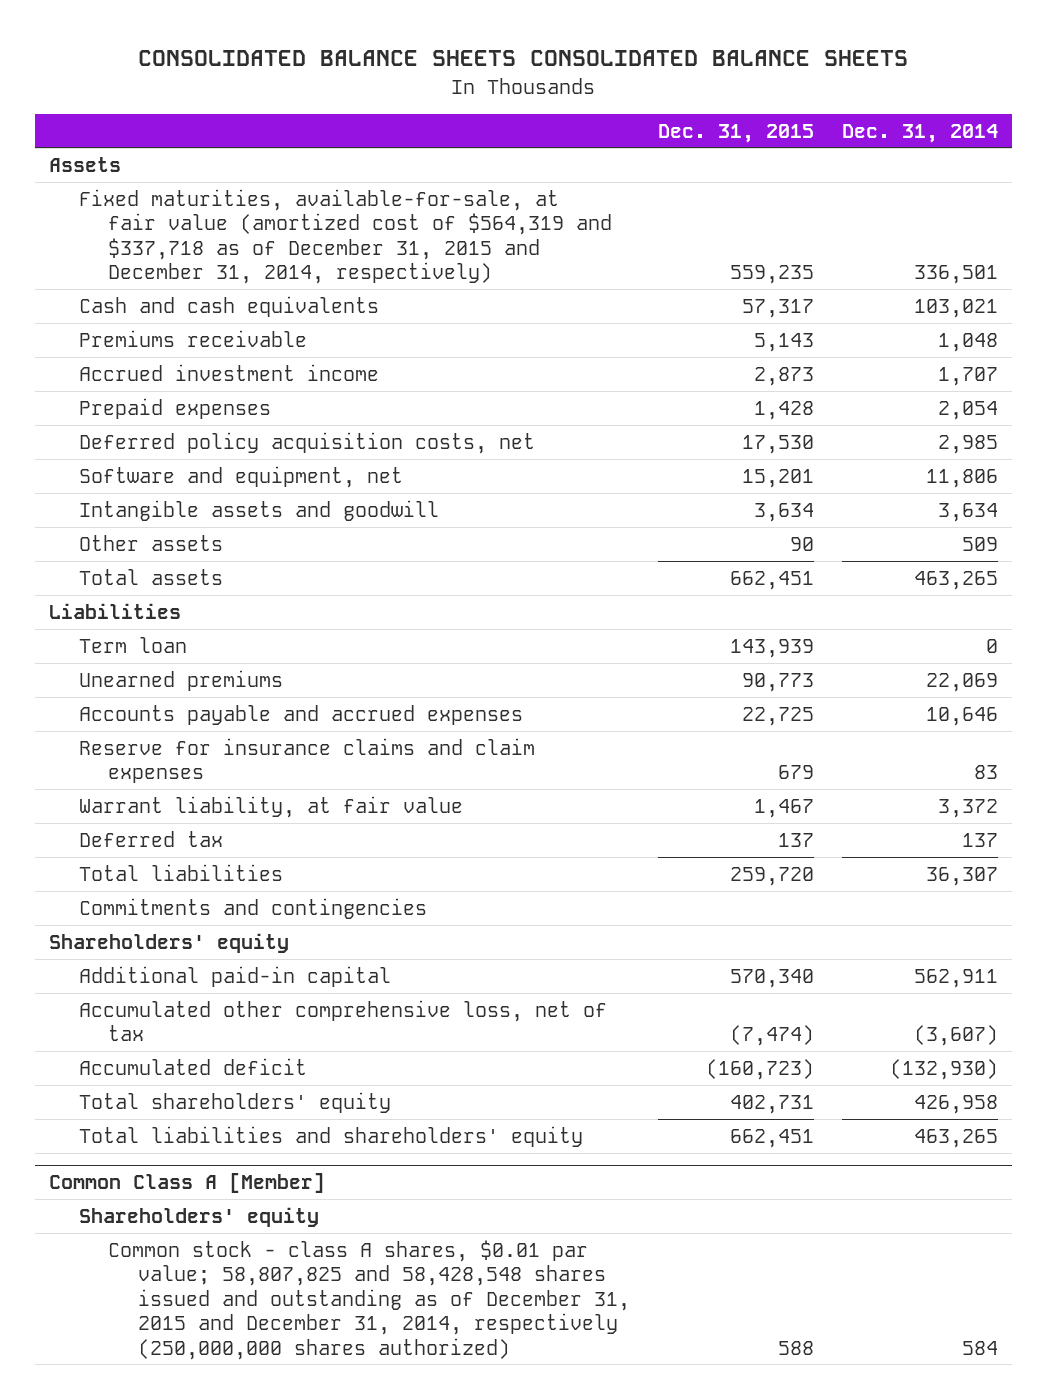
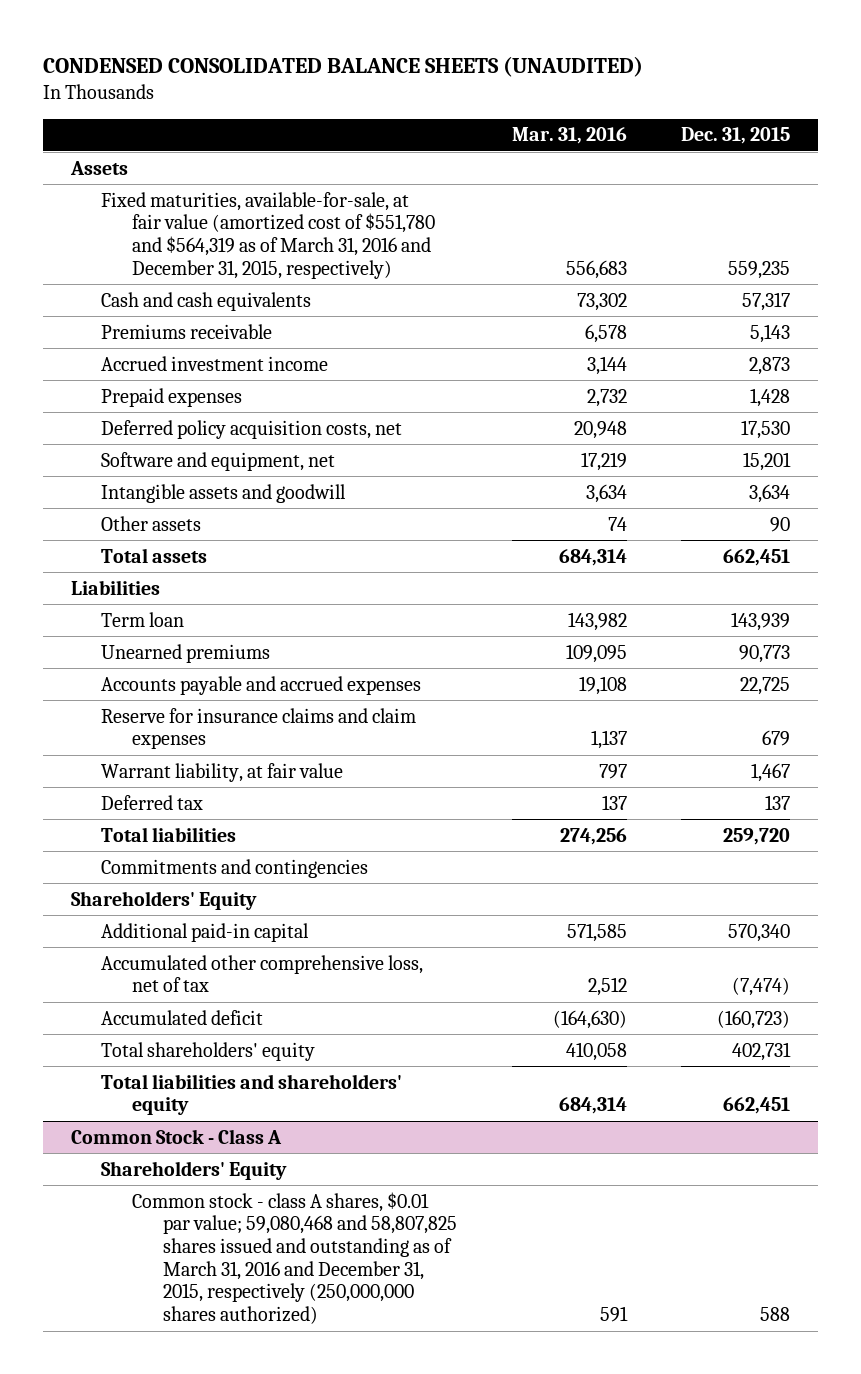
- CONSOLIDATED BALANCE SHEETS CONSOLIDATED BALANCE SHEETS
+ CONDENSED CONSOLIDATED BALANCE SHEETS (UNAUDITED)
- | Dec. 31, 2015 | Dec. 31, 2014
+ | Mar. 31, 2016 | Dec. 31, 2015
- Fixed maturities, available-for-sale, at fair value (amortized cost of $564,319 and $337,718 as of December 31, 2015 and December 31, 2014, respectively) | 559,235 | 336,501
+ Fixed maturities, available-for-sale, at fair value (amortized cost of $551,780 and $564,319 as of March 31, 2016 and December 31, 2015, respectively) | 556,683 | 559,235
- Shareholders' equity
+ Shareholders' Equity
- Common Class A [Member]
- Shareholders' equity
- Common stock - class A shares, $0.01 par value; 58,807,825 and 58,428,548 shares issued and outstanding as of December 31, 2015 and December 31, 2014, respectively (250,000,000 shares authorized) | 588 | 584
+ Common Stock - Class A
+ Shareholders' Equity
+ Common stock - class A shares, $0.01 par value; 59,080,468 and 58,807,825 shares issued and outstanding as of March 31, 2016 and December 31, 2015, respectively (250,000,000 shares authorized) | 591 | 588

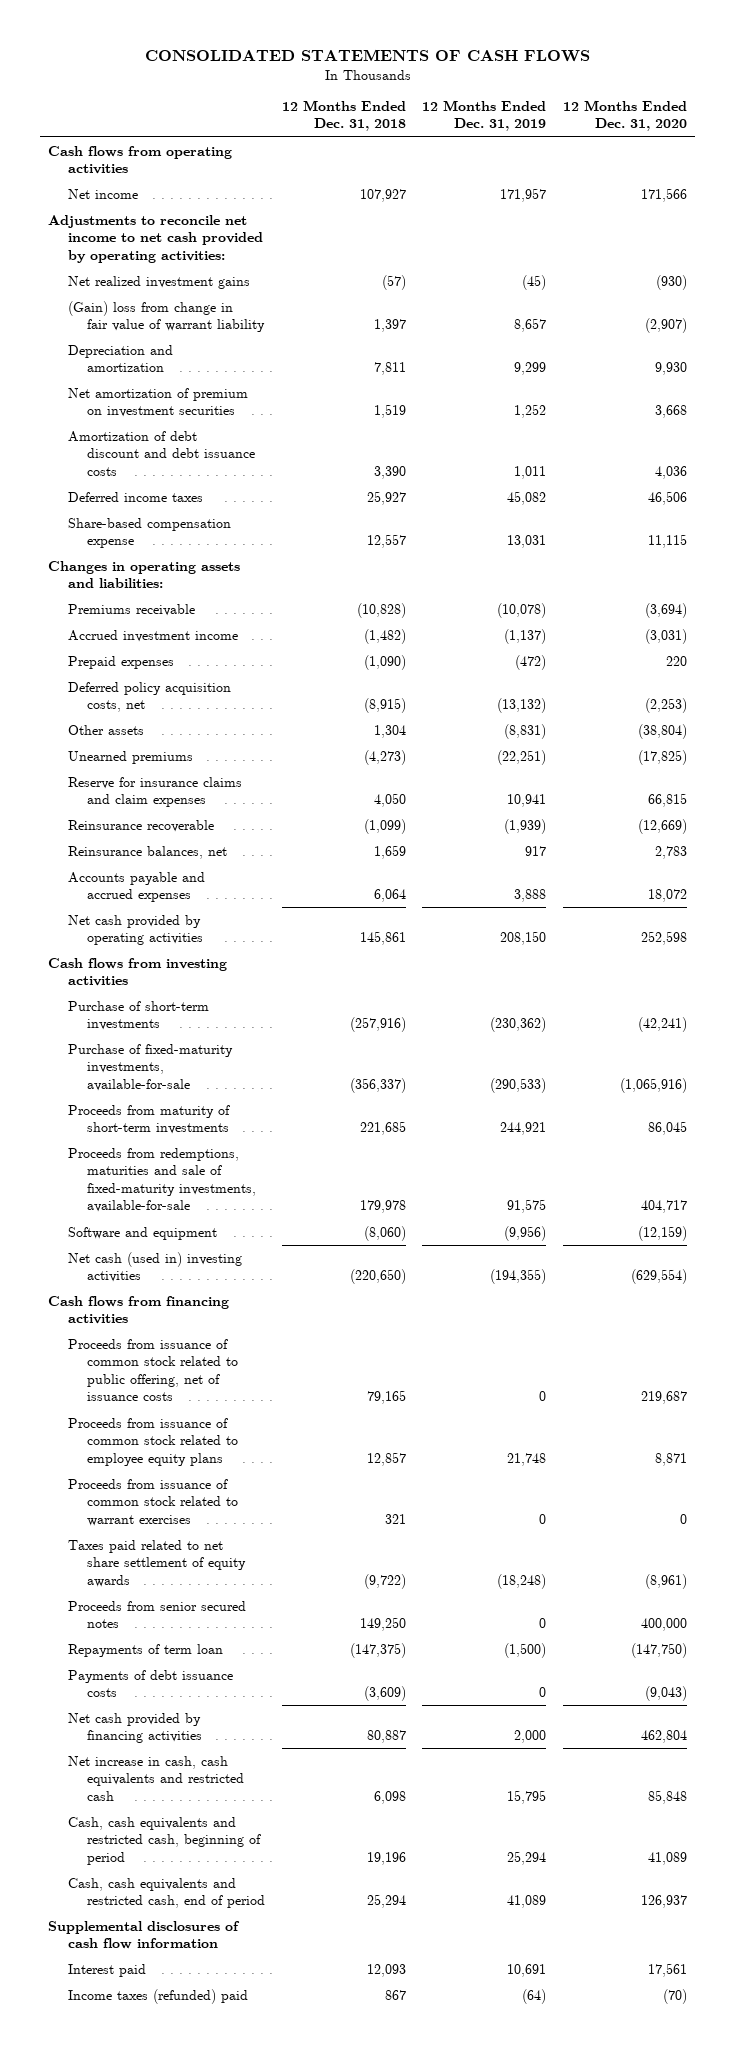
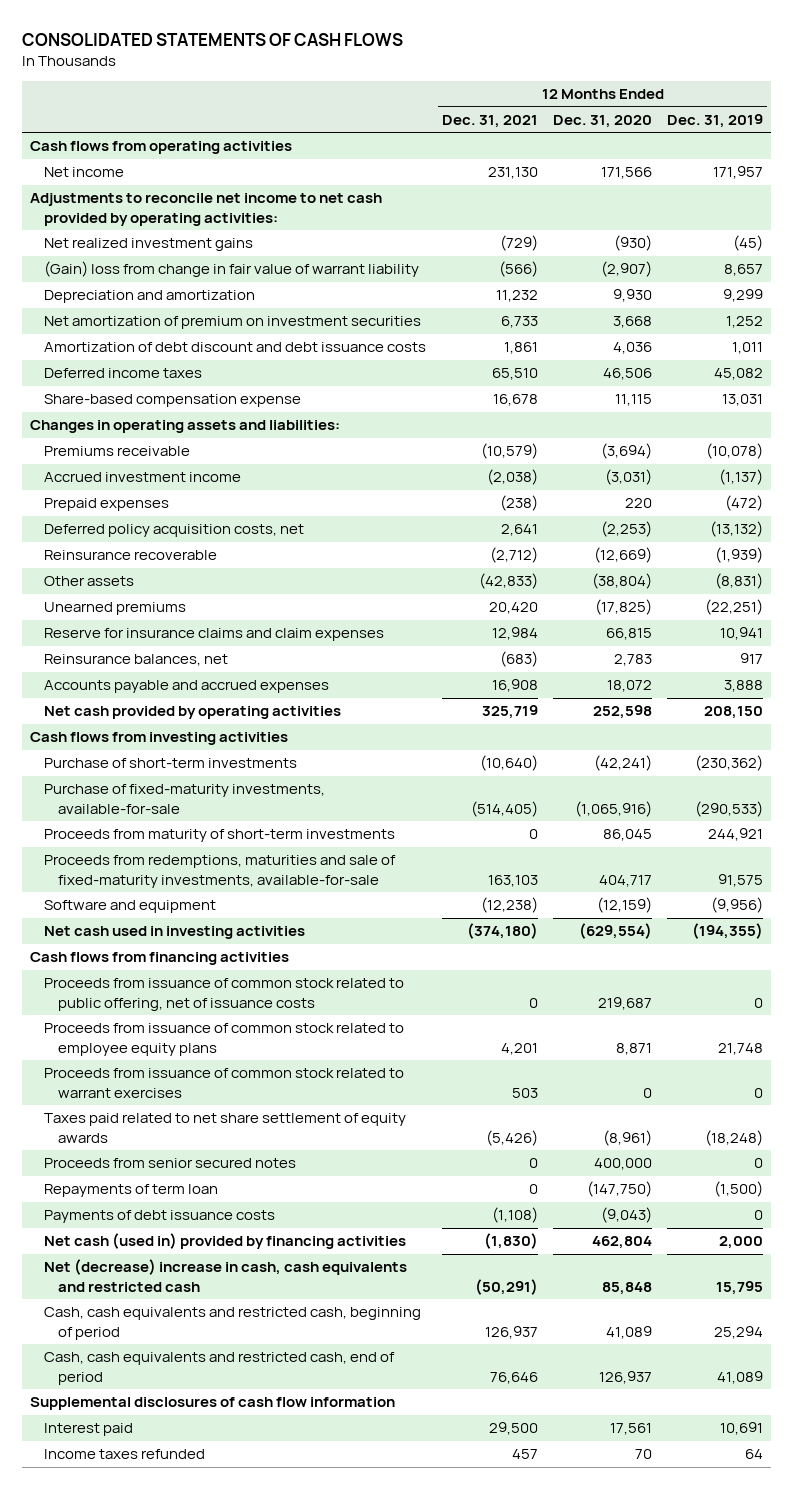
- | 12 Months Ended Dec. 31, 2018 | 12 Months Ended Dec. 31, 2019 | 12 Months Ended Dec. 31, 2020
+ | 12 Months Ended Dec. 31, 2021 | 12 Months Ended Dec. 31, 2020 | 12 Months Ended Dec. 31, 2019
moved up: Reinsurance recoverable | (2,712) | (12,669) | (1,939)
- Net cash (used in) investing activities | (220,650) | (194,355) | (629,554)
+ Net cash used in investing activities | (374,180) | (629,554) | (194,355)
- Net cash provided by financing activities | 80,887 | 2,000 | 462,804
- Net increase in cash, cash equivalents and restricted cash | 6,098 | 15,795 | 85,848
+ Net cash (used in) provided by financing activities | (1,830) | 462,804 | 2,000
+ Net (decrease) increase in cash, cash equivalents and restricted cash | (50,291) | 85,848 | 15,795
- Income taxes (refunded) paid | 867 | (64) | (70)
+ Income taxes refunded | 457 | 70 | 64

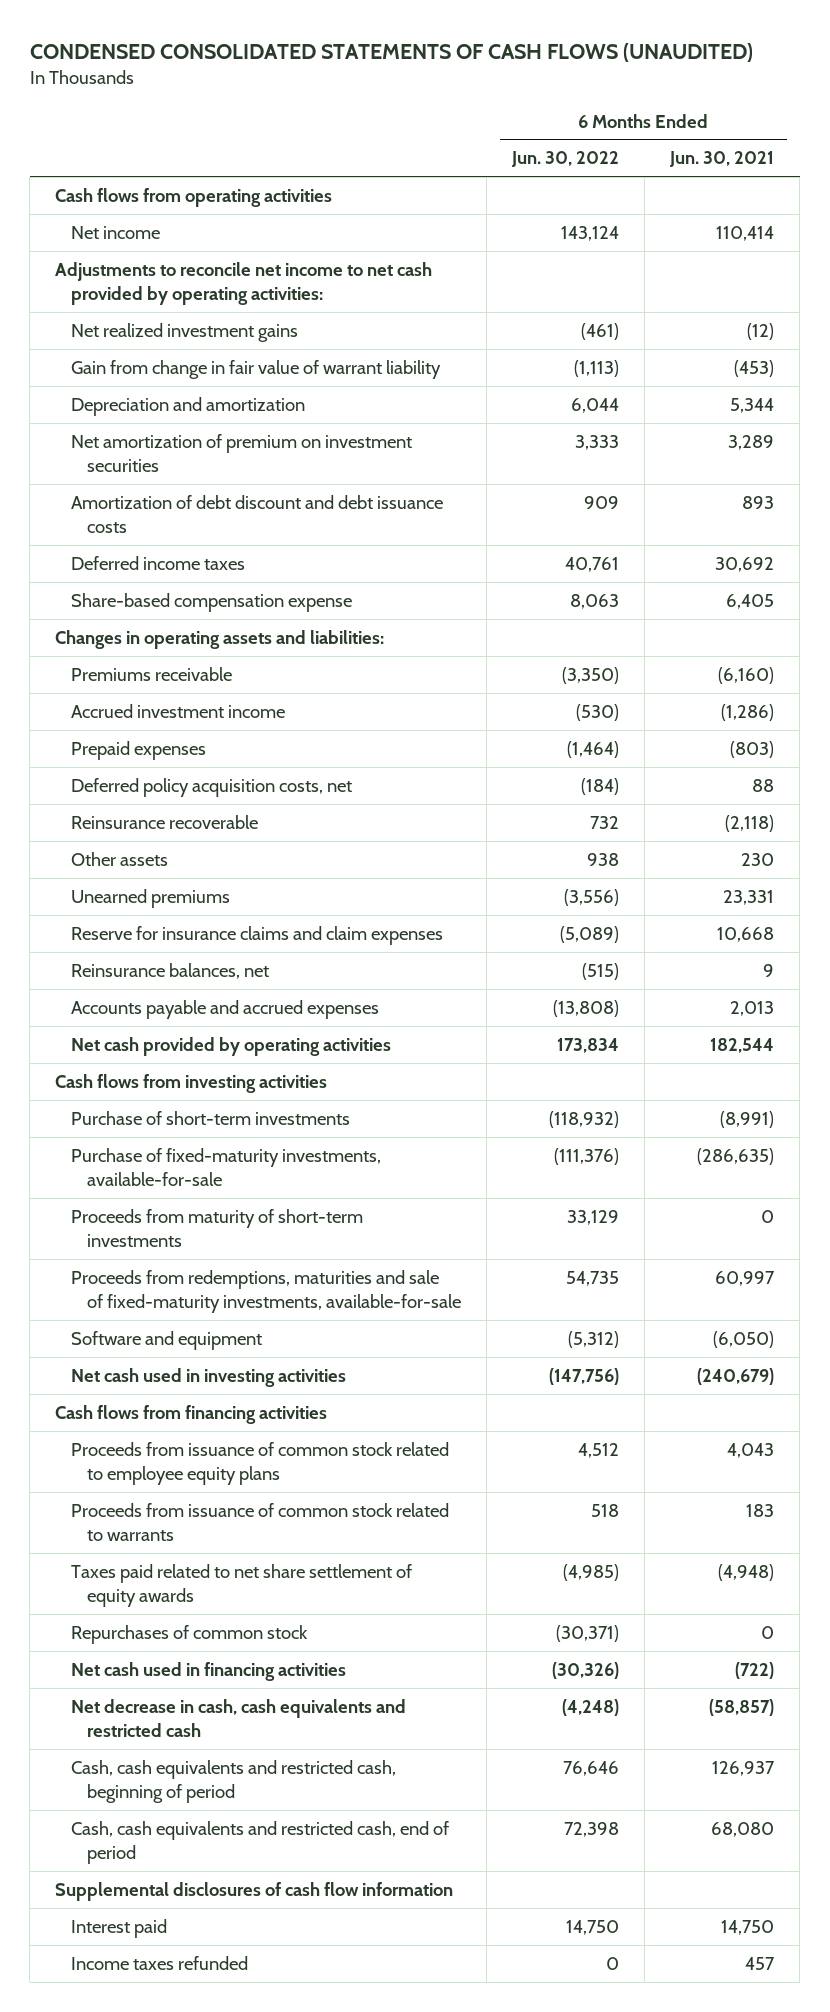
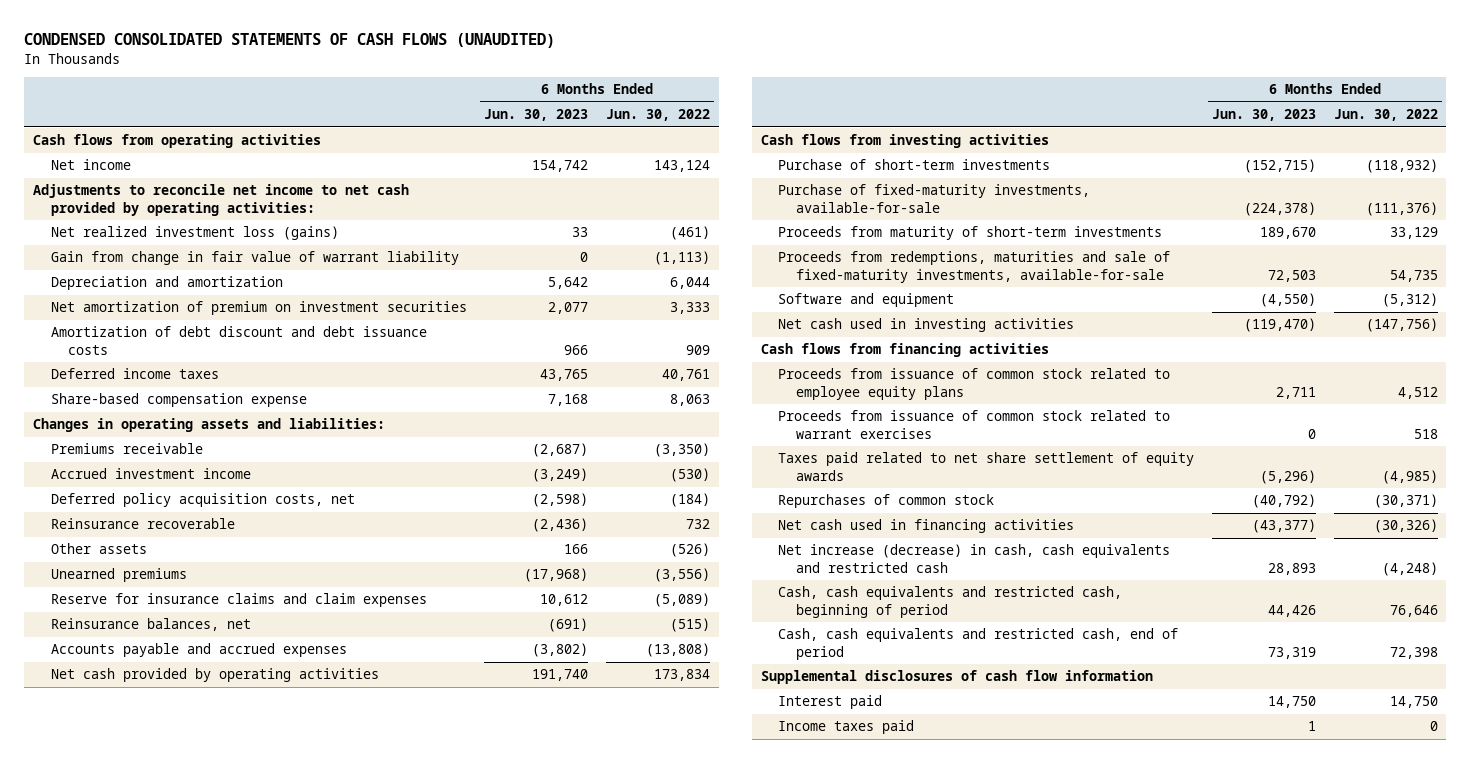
- | 6 Months Ended Jun. 30, 2022 | 6 Months Ended Jun. 30, 2021
+ | 6 Months Ended Jun. 30, 2023 | 6 Months Ended Jun. 30, 2022
- Net realized investment gains | (461) | (12)
+ Net realized investment loss (gains) | 33 | (461)
- Prepaid expenses | (1,464) | (803)
- Other assets | 938 | 230
+ Other assets | 166 | (526)
- Proceeds from issuance of common stock related to warrants | 518 | 183
+ Proceeds from issuance of common stock related to warrant exercises | 0 | 518
- Net decrease in cash, cash equivalents and restricted cash | (4,248) | (58,857)
+ Net increase (decrease) in cash, cash equivalents and restricted cash | 28,893 | (4,248)
- Income taxes refunded | 0 | 457
+ Income taxes paid | 1 | 0

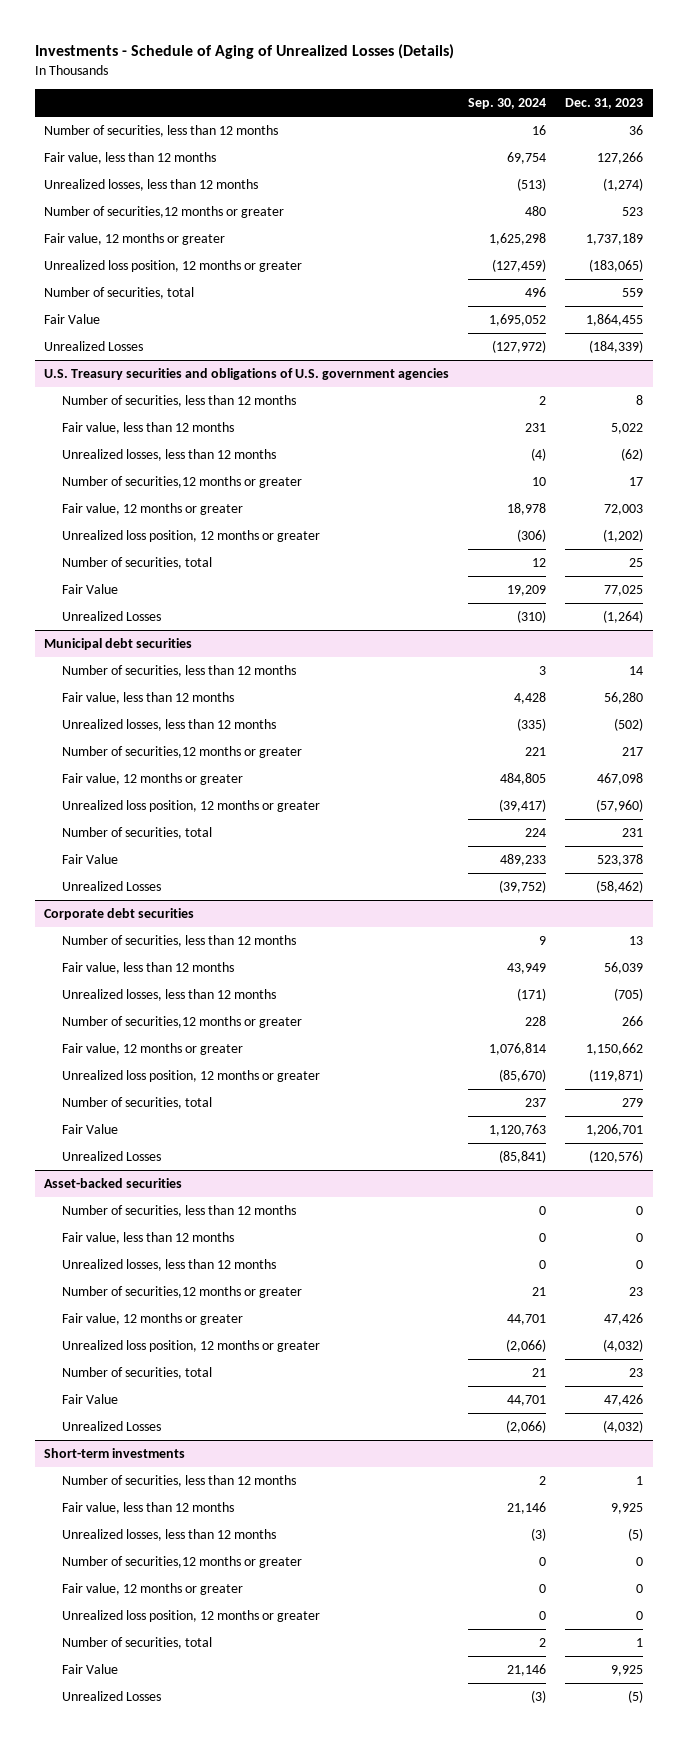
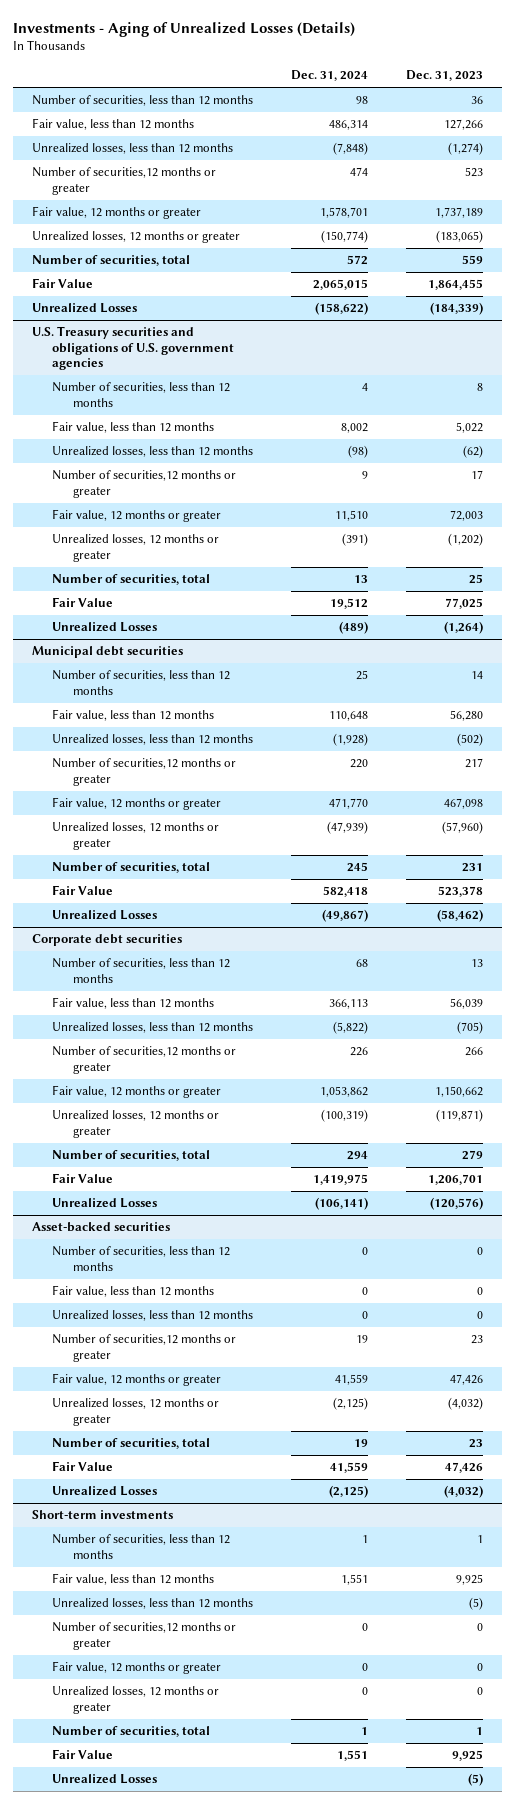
- Investments - Schedule of Aging of Unrealized Losses (Details)
+ Investments - Aging of Unrealized Losses (Details)
- | Sep. 30, 2024 | Dec. 31, 2023
+ | Dec. 31, 2024 | Dec. 31, 2023
- Unrealized loss position, 12 months or greater | (127,459) | (183,065)
+ Unrealized losses, 12 months or greater | (150,774) | (183,065)
@ U.S. Treasury securities and obligations of U.S. government agencies
- Unrealized loss position, 12 months or greater | (306) | (1,202)
+ Unrealized losses, 12 months or greater | (391) | (1,202)
@ Municipal debt securities
- Unrealized loss position, 12 months or greater | (39,417) | (57,960)
+ Unrealized losses, 12 months or greater | (47,939) | (57,960)
@ Corporate debt securities
- Unrealized loss position, 12 months or greater | (85,670) | (119,871)
+ Unrealized losses, 12 months or greater | (100,319) | (119,871)
@ Asset-backed securities
- Unrealized loss position, 12 months or greater | (2,066) | (4,032)
+ Unrealized losses, 12 months or greater | (2,125) | (4,032)
@ Short-term investments
- Unrealized loss position, 12 months or greater | 0 | 0
+ Unrealized losses, 12 months or greater | 0 | 0

